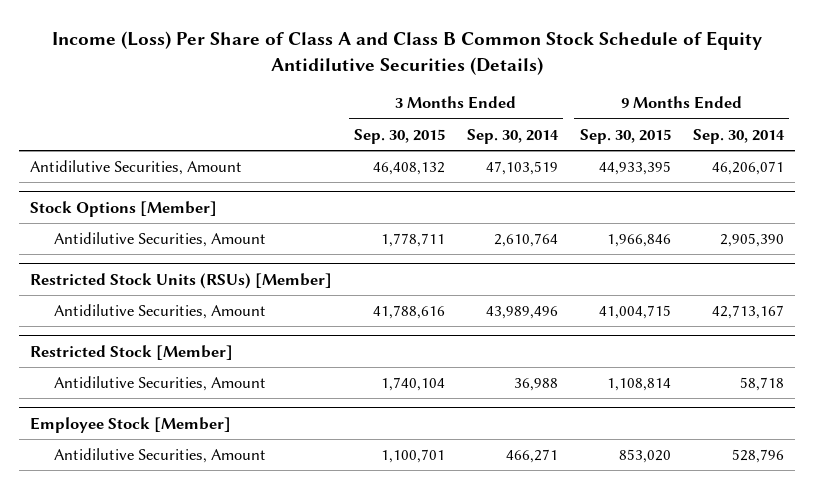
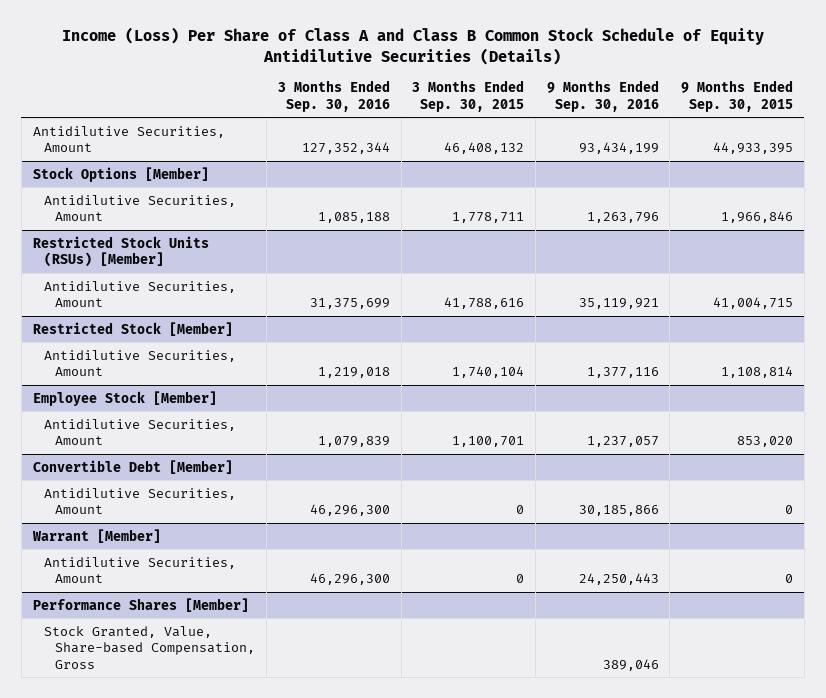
- | 3 Months Ended Sep. 30, 2015 | 3 Months Ended Sep. 30, 2014 | 9 Months Ended Sep. 30, 2015 | 9 Months Ended Sep. 30, 2014
+ | 3 Months Ended Sep. 30, 2016 | 3 Months Ended Sep. 30, 2015 | 9 Months Ended Sep. 30, 2016 | 9 Months Ended Sep. 30, 2015
+ Convertible Debt [Member]
+ Antidilutive Securities, Amount | 46,296,300 | 0 | 30,185,866 | 0
+ Warrant [Member]
+ Antidilutive Securities, Amount | 46,296,300 | 0 | 24,250,443 | 0
+ Performance Shares [Member]
+ Stock Granted, Value, Share-based Compensation, Gross | | | 389,046 |

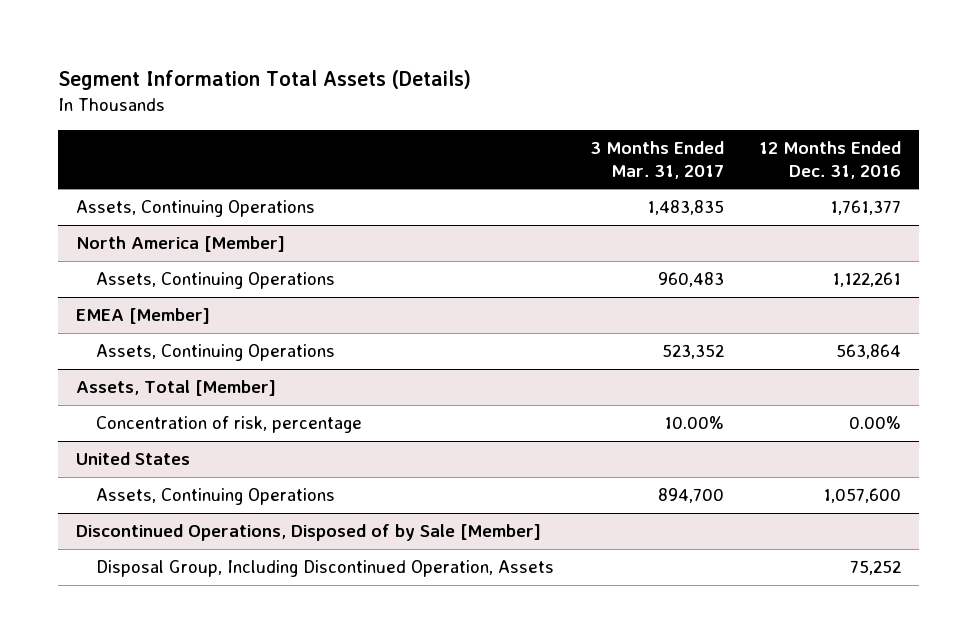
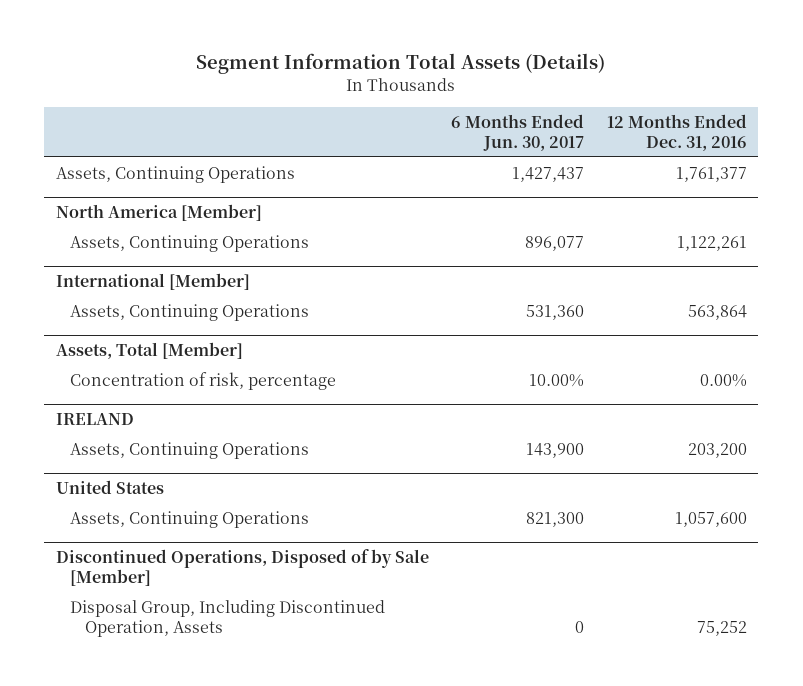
- | 3 Months Ended Mar. 31, 2017 | 12 Months Ended Dec. 31, 2016
+ | 6 Months Ended Jun. 30, 2017 | 12 Months Ended Dec. 31, 2016
- EMEA [Member]
+ International [Member]
+ IRELAND
+ Assets, Continuing Operations | 143,900 | 203,200

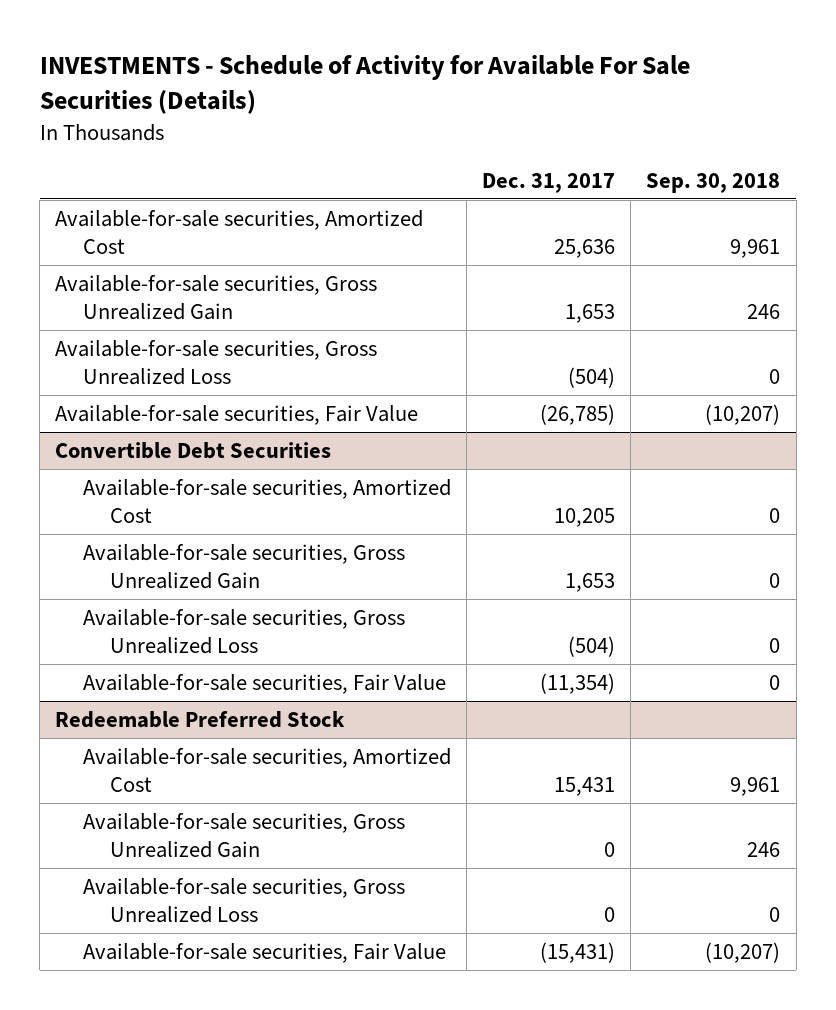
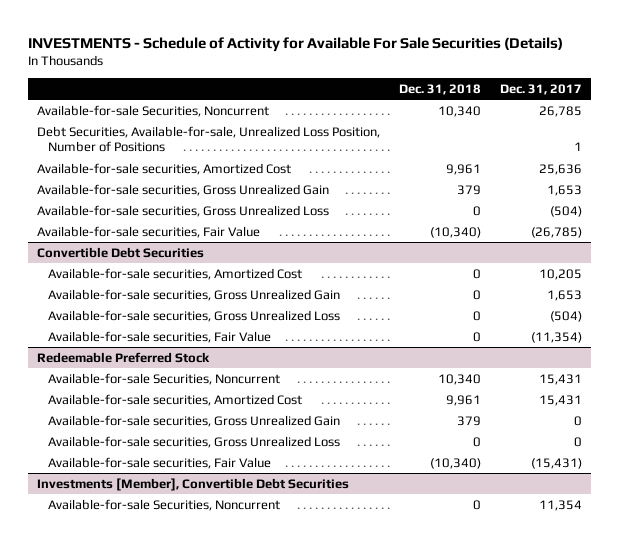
- | Dec. 31, 2017 | Sep. 30, 2018
+ | Dec. 31, 2018 | Dec. 31, 2017
+ Available-for-sale Securities, Noncurrent | 10,340 | 26,785
+ Debt Securities, Available-for-sale, Unrealized Loss Position, Number of Positions | | 1
@ Redeemable Preferred Stock
+ Available-for-sale Securities, Noncurrent | 10,340 | 15,431
+ Investments [Member], Convertible Debt Securities
+ Available-for-sale Securities, Noncurrent | 0 | 11,354

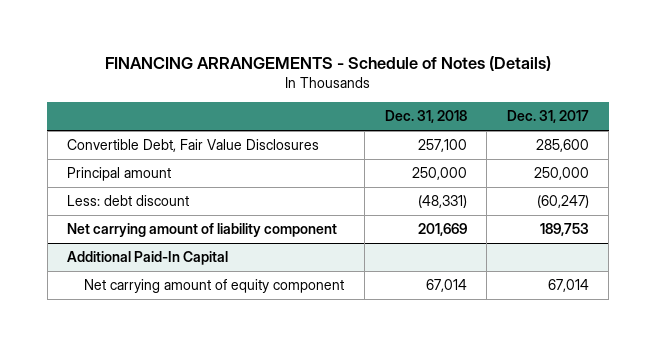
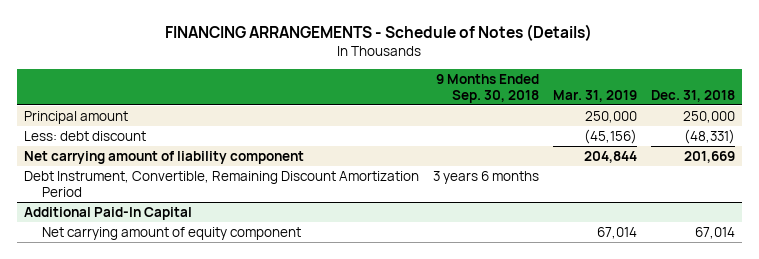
- | Dec. 31, 2018 | Dec. 31, 2017
+ | 9 Months Ended Sep. 30, 2018 | Mar. 31, 2019 | Dec. 31, 2018
- Convertible Debt, Fair Value Disclosures | 257,100 | 285,600
+ Debt Instrument, Convertible, Remaining Discount Amortization Period | 3 years 6 months | |

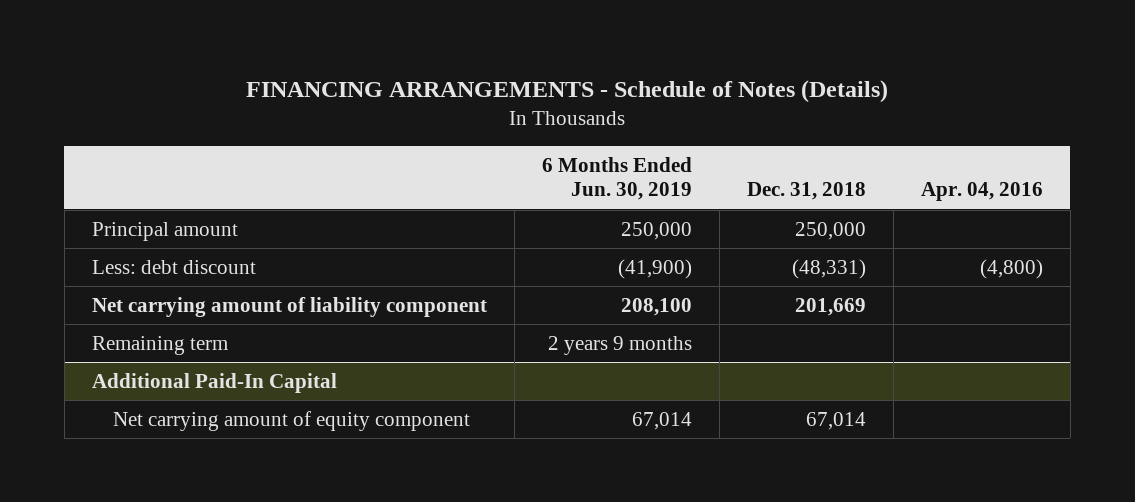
- | 9 Months Ended Sep. 30, 2018 | Mar. 31, 2019 | Dec. 31, 2018
+ | 6 Months Ended Jun. 30, 2019 | Dec. 31, 2018 | Apr. 04, 2016
- Debt Instrument, Convertible, Remaining Discount Amortization Period | 3 years 6 months | |
+ Remaining term | 2 years 9 months | |

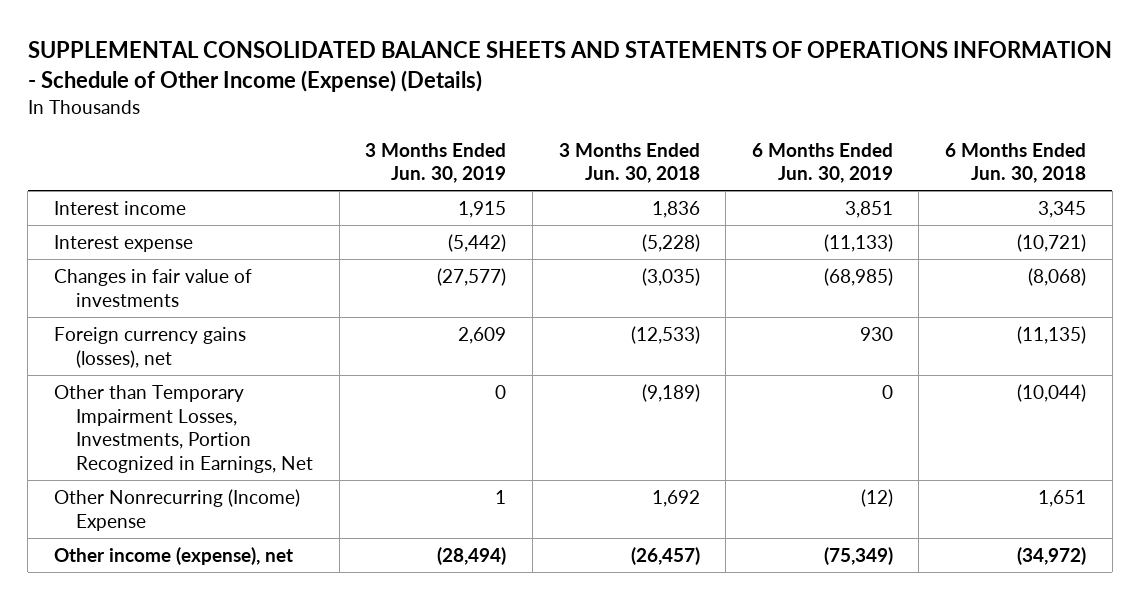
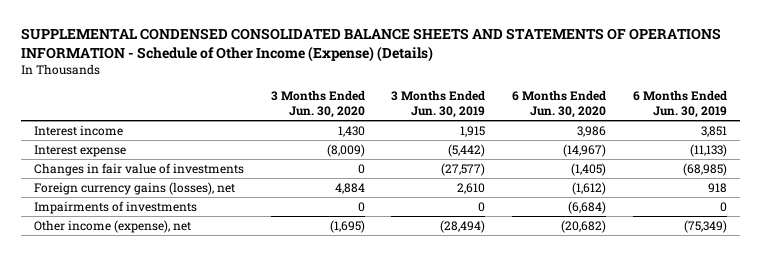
- SUPPLEMENTAL CONSOLIDATED BALANCE SHEETS AND STATEMENTS OF OPERATIONS INFORMATION - Schedule of Other Income (Expense) (Details)
+ SUPPLEMENTAL CONDENSED CONSOLIDATED BALANCE SHEETS AND STATEMENTS OF OPERATIONS INFORMATION - Schedule of Other Income (Expense) (Details)
- | 3 Months Ended Jun. 30, 2019 | 3 Months Ended Jun. 30, 2018 | 6 Months Ended Jun. 30, 2019 | 6 Months Ended Jun. 30, 2018
+ | 3 Months Ended Jun. 30, 2020 | 3 Months Ended Jun. 30, 2019 | 6 Months Ended Jun. 30, 2020 | 6 Months Ended Jun. 30, 2019
- Foreign currency gains (losses), net | 2,609 | (12,533) | 930 | (11,135)
- Other than Temporary Impairment Losses, Investments, Portion Recognized in Earnings, Net | 0 | (9,189) | 0 | (10,044)
- Other Nonrecurring (Income) Expense | 1 | 1,692 | (12) | 1,651
+ Foreign currency gains (losses), net | 4,884 | 2,610 | (1,612) | 918
+ Impairments of investments | 0 | 0 | (6,684) | 0

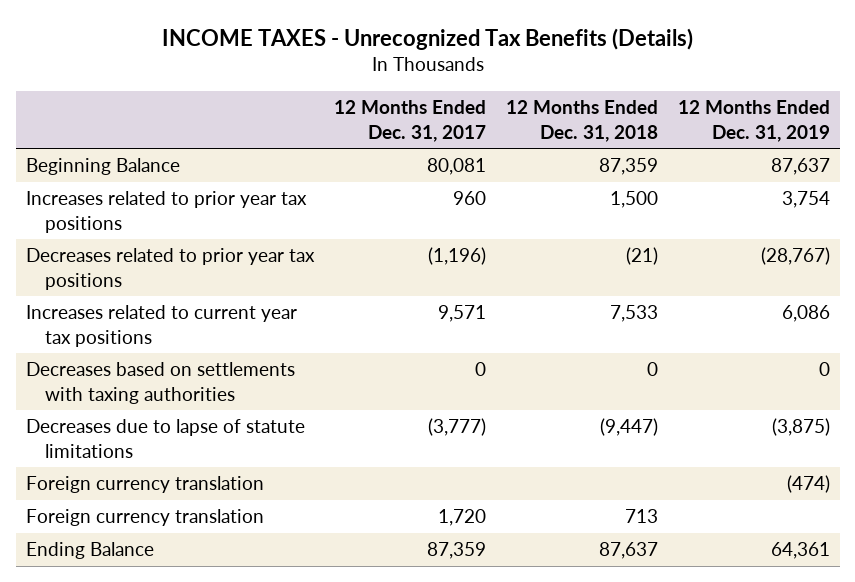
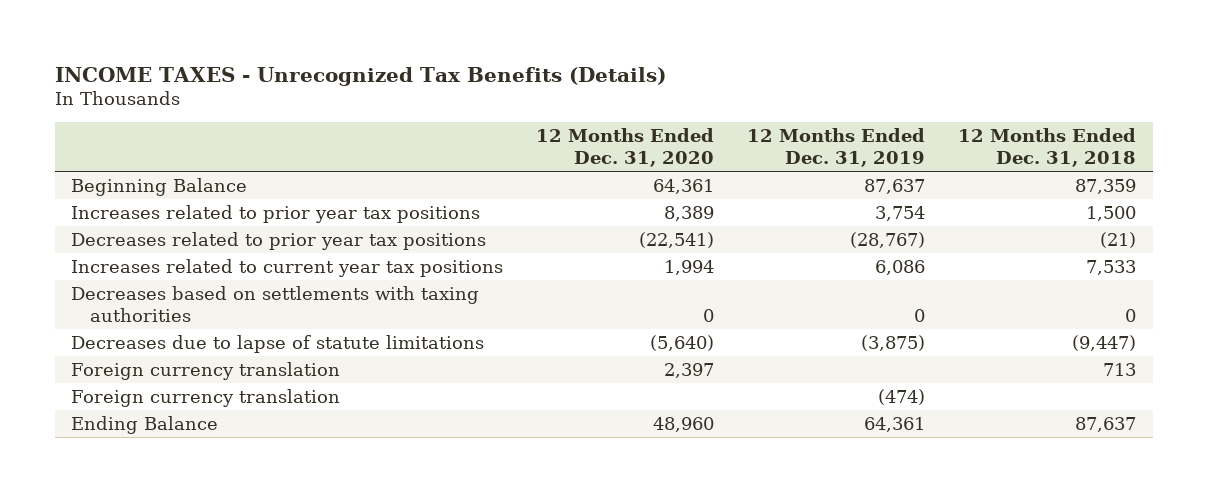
- | 12 Months Ended Dec. 31, 2017 | 12 Months Ended Dec. 31, 2018 | 12 Months Ended Dec. 31, 2019
+ | 12 Months Ended Dec. 31, 2020 | 12 Months Ended Dec. 31, 2019 | 12 Months Ended Dec. 31, 2018
moved down: Foreign currency translation | | (474) |

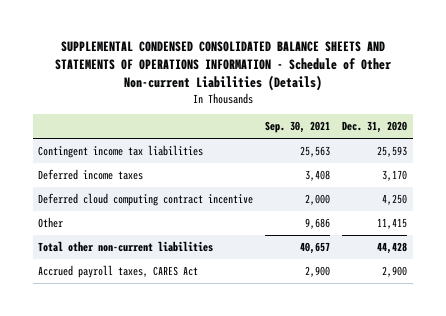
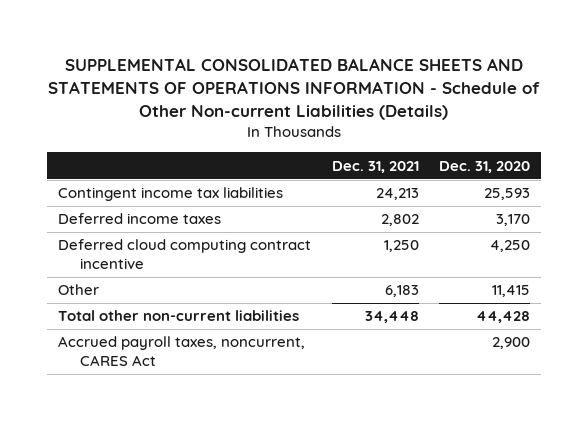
- SUPPLEMENTAL CONDENSED CONSOLIDATED BALANCE SHEETS AND STATEMENTS OF OPERATIONS INFORMATION - Schedule of Other Non-current Liabilities (Details)
+ SUPPLEMENTAL CONSOLIDATED BALANCE SHEETS AND STATEMENTS OF OPERATIONS INFORMATION - Schedule of Other Non-current Liabilities (Details)
- | Sep. 30, 2021 | Dec. 31, 2020
+ | Dec. 31, 2021 | Dec. 31, 2020
- Accrued payroll taxes, CARES Act | 2,900 | 2,900
+ Accrued payroll taxes, noncurrent, CARES Act | | 2,900

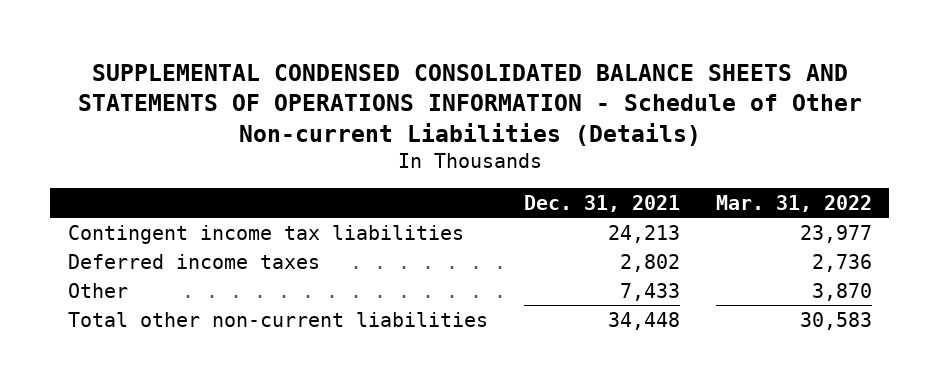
- SUPPLEMENTAL CONSOLIDATED BALANCE SHEETS AND STATEMENTS OF OPERATIONS INFORMATION - Schedule of Other Non-current Liabilities (Details)
+ SUPPLEMENTAL CONDENSED CONSOLIDATED BALANCE SHEETS AND STATEMENTS OF OPERATIONS INFORMATION - Schedule of Other Non-current Liabilities (Details)
- | Dec. 31, 2021 | Dec. 31, 2020
+ | Dec. 31, 2021 | Mar. 31, 2022
- Deferred cloud computing contract incentive | 1,250 | 4,250
- Other | 6,183 | 11,415
+ Other | 7,433 | 3,870
- Accrued payroll taxes, noncurrent, CARES Act | | 2,900

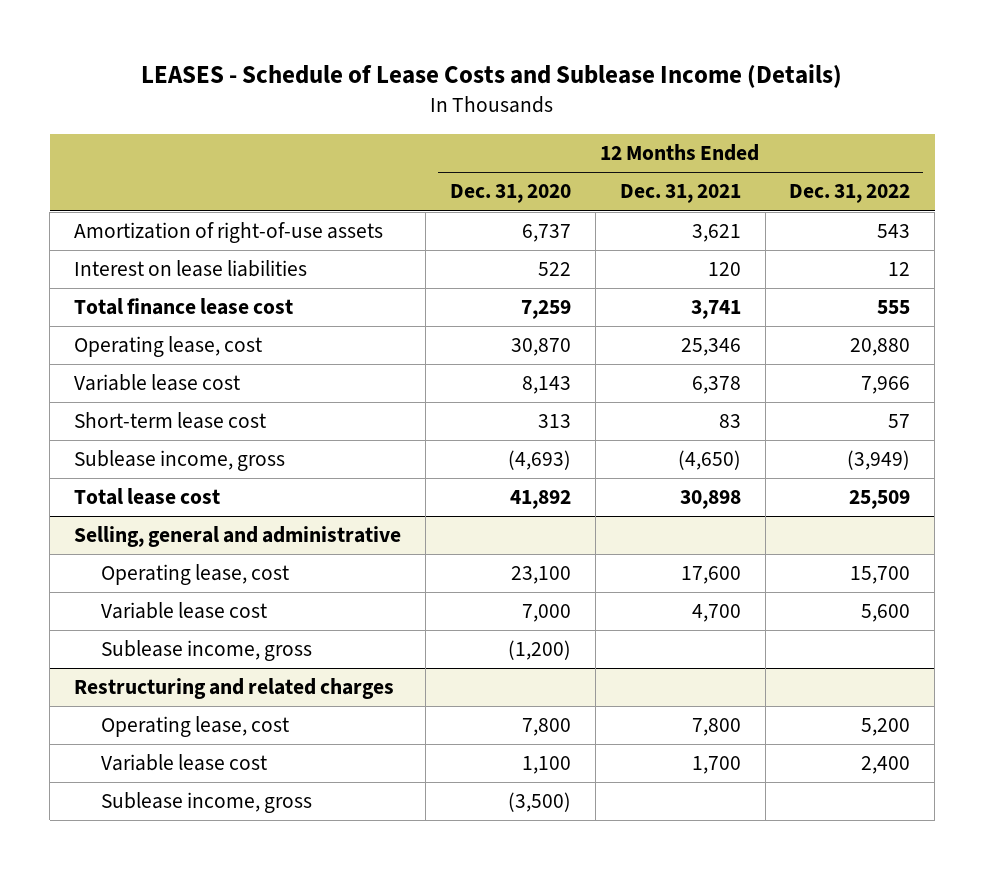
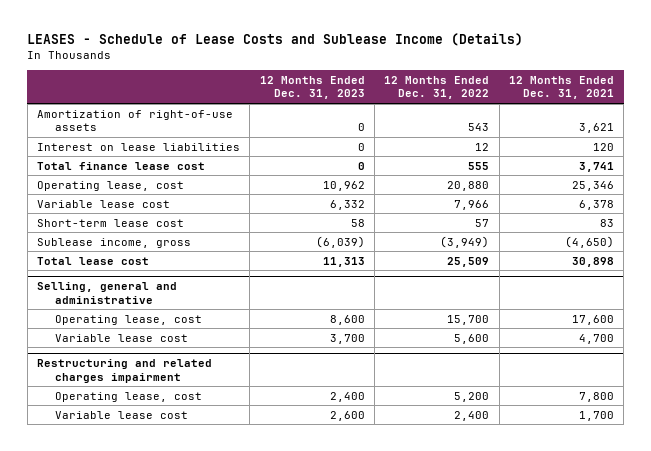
- | 12 Months Ended Dec. 31, 2020 | 12 Months Ended Dec. 31, 2021 | 12 Months Ended Dec. 31, 2022
+ | 12 Months Ended Dec. 31, 2023 | 12 Months Ended Dec. 31, 2022 | 12 Months Ended Dec. 31, 2021
@ Selling, general and administrative
- Sublease income, gross | (1,200) | |
- Restructuring and related charges
+ Restructuring and related charges impairment
- Sublease income, gross | (3,500) | |

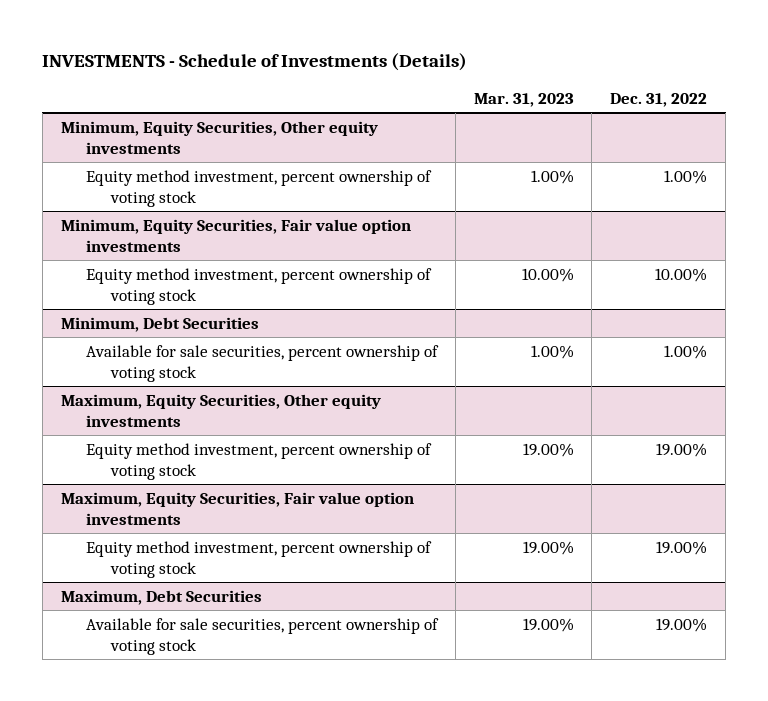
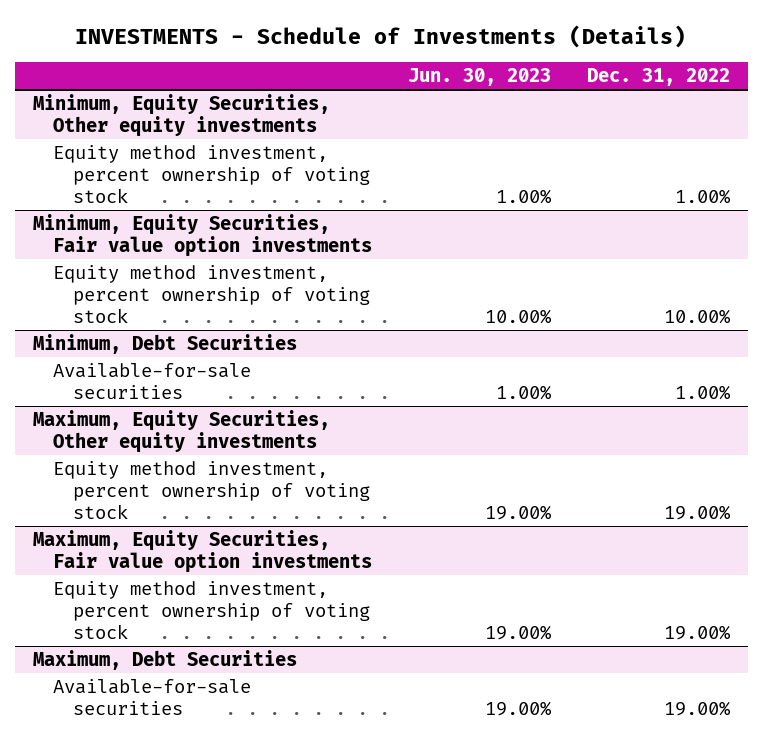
- | Mar. 31, 2023 | Dec. 31, 2022
+ | Jun. 30, 2023 | Dec. 31, 2022
@ Minimum, Debt Securities
- Available for sale securities, percent ownership of voting stock | 1.00% | 1.00%
+ Available-for-sale securities | 1.00% | 1.00%
@ Maximum, Debt Securities
- Available for sale securities, percent ownership of voting stock | 19.00% | 19.00%
+ Available-for-sale securities | 19.00% | 19.00%

